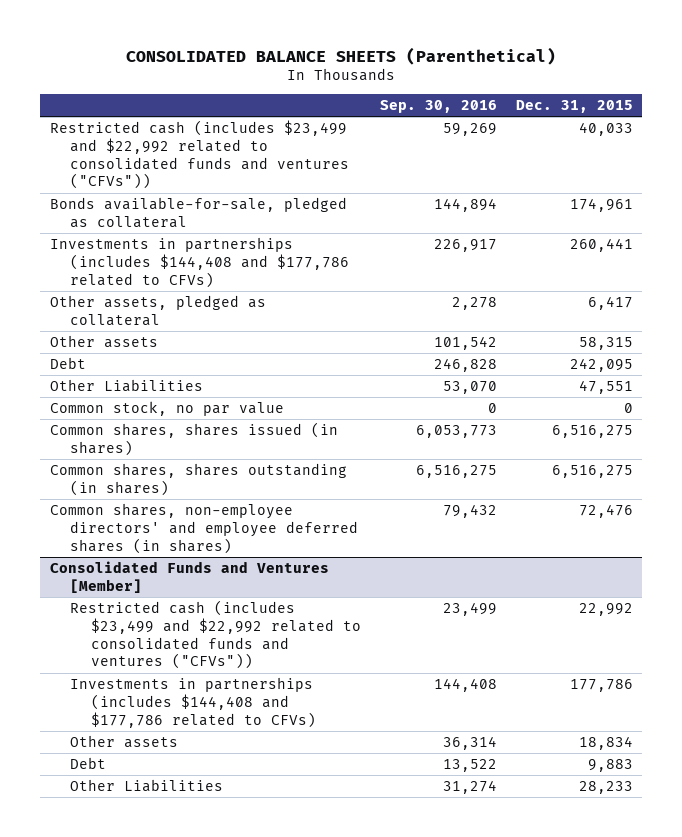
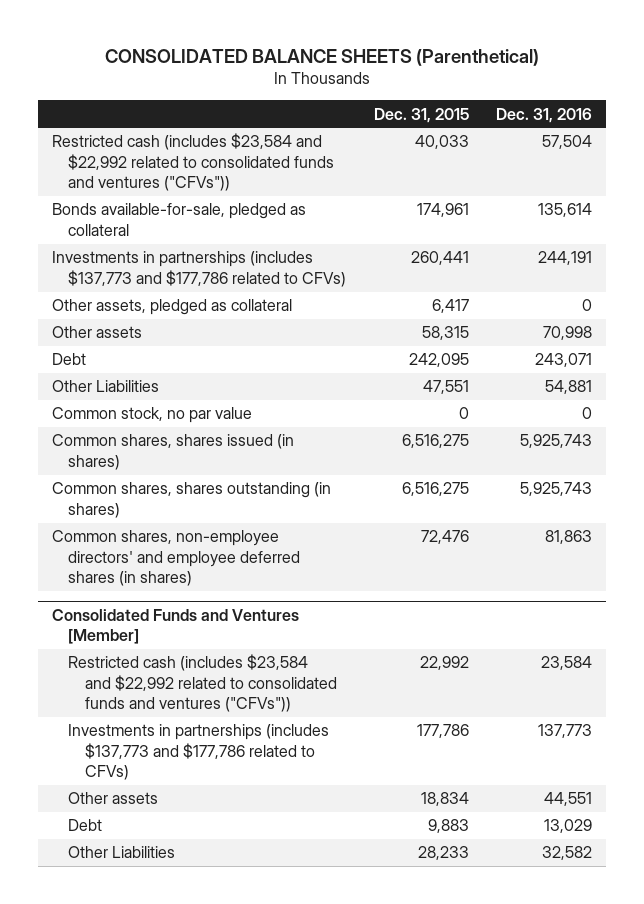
- | Sep. 30, 2016 | Dec. 31, 2015
+ | Dec. 31, 2015 | Dec. 31, 2016
- Restricted cash (includes $23,499 and $22,992 related to consolidated funds and ventures ("CFVs")) | 59,269 | 40,033
+ Restricted cash (includes $23,584 and $22,992 related to consolidated funds and ventures ("CFVs")) | 40,033 | 57,504
- Investments in partnerships (includes $144,408 and $177,786 related to CFVs) | 226,917 | 260,441
+ Investments in partnerships (includes $137,773 and $177,786 related to CFVs) | 260,441 | 244,191
@ Consolidated Funds and Ventures [Member]
- Restricted cash (includes $23,499 and $22,992 related to consolidated funds and ventures ("CFVs")) | 23,499 | 22,992
- Investments in partnerships (includes $144,408 and $177,786 related to CFVs) | 144,408 | 177,786
+ Restricted cash (includes $23,584 and $22,992 related to consolidated funds and ventures ("CFVs")) | 22,992 | 23,584
+ Investments in partnerships (includes $137,773 and $177,786 related to CFVs) | 177,786 | 137,773

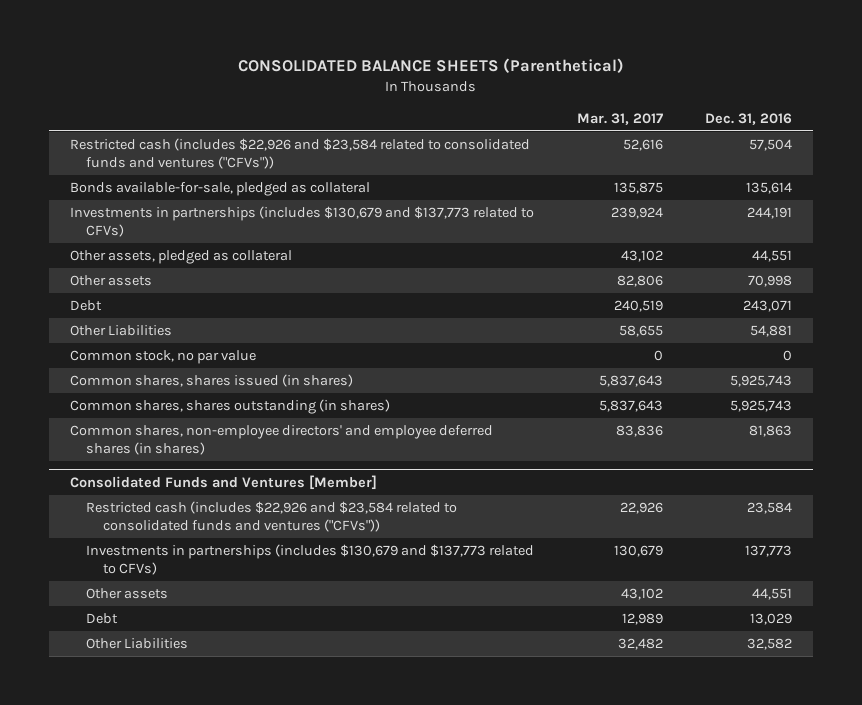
- | Dec. 31, 2015 | Dec. 31, 2016
+ | Mar. 31, 2017 | Dec. 31, 2016
- Restricted cash (includes $23,584 and $22,992 related to consolidated funds and ventures ("CFVs")) | 40,033 | 57,504
+ Restricted cash (includes $22,926 and $23,584 related to consolidated funds and ventures ("CFVs")) | 52,616 | 57,504
- Investments in partnerships (includes $137,773 and $177,786 related to CFVs) | 260,441 | 244,191
- Other assets, pledged as collateral | 6,417 | 0
+ Investments in partnerships (includes $130,679 and $137,773 related to CFVs) | 239,924 | 244,191
+ Other assets, pledged as collateral | 43,102 | 44,551
@ Consolidated Funds and Ventures [Member]
- Restricted cash (includes $23,584 and $22,992 related to consolidated funds and ventures ("CFVs")) | 22,992 | 23,584
- Investments in partnerships (includes $137,773 and $177,786 related to CFVs) | 177,786 | 137,773
+ Restricted cash (includes $22,926 and $23,584 related to consolidated funds and ventures ("CFVs")) | 22,926 | 23,584
+ Investments in partnerships (includes $130,679 and $137,773 related to CFVs) | 130,679 | 137,773

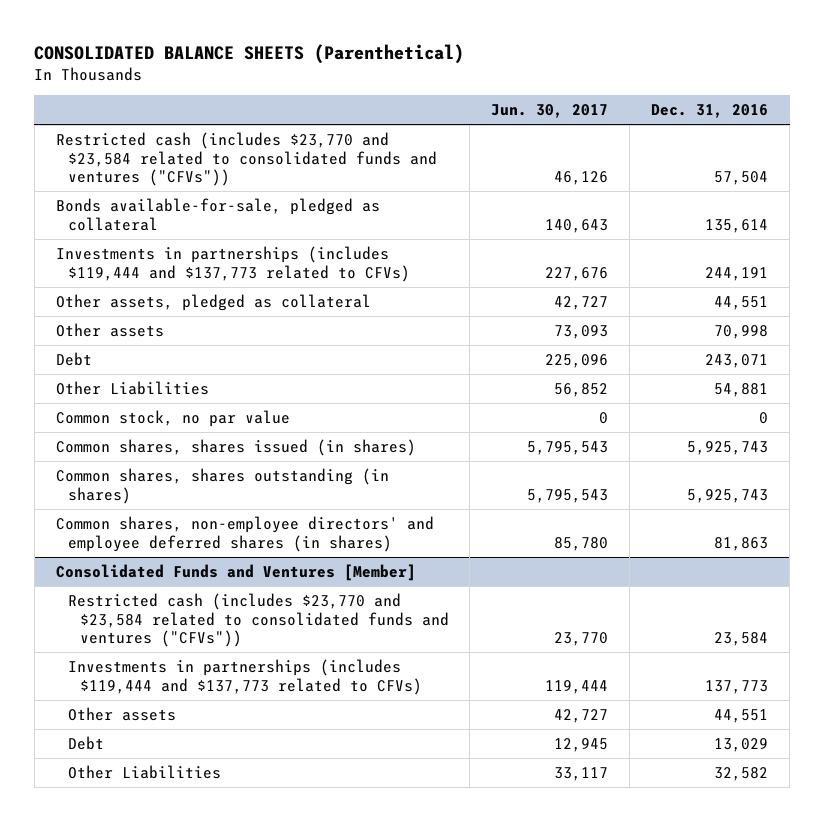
- | Mar. 31, 2017 | Dec. 31, 2016
+ | Jun. 30, 2017 | Dec. 31, 2016
- Restricted cash (includes $22,926 and $23,584 related to consolidated funds and ventures ("CFVs")) | 52,616 | 57,504
+ Restricted cash (includes $23,770 and $23,584 related to consolidated funds and ventures ("CFVs")) | 46,126 | 57,504
- Investments in partnerships (includes $130,679 and $137,773 related to CFVs) | 239,924 | 244,191
+ Investments in partnerships (includes $119,444 and $137,773 related to CFVs) | 227,676 | 244,191
@ Consolidated Funds and Ventures [Member]
- Restricted cash (includes $22,926 and $23,584 related to consolidated funds and ventures ("CFVs")) | 22,926 | 23,584
- Investments in partnerships (includes $130,679 and $137,773 related to CFVs) | 130,679 | 137,773
+ Restricted cash (includes $23,770 and $23,584 related to consolidated funds and ventures ("CFVs")) | 23,770 | 23,584
+ Investments in partnerships (includes $119,444 and $137,773 related to CFVs) | 119,444 | 137,773

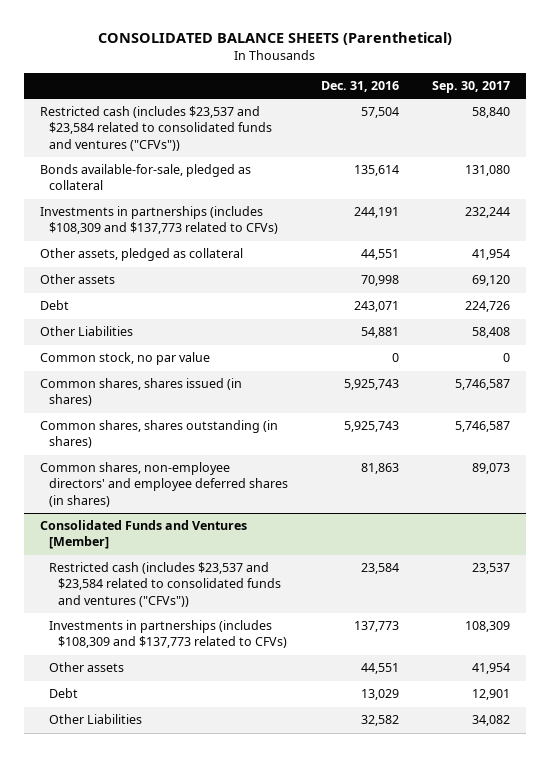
- | Jun. 30, 2017 | Dec. 31, 2016
+ | Dec. 31, 2016 | Sep. 30, 2017
- Restricted cash (includes $23,770 and $23,584 related to consolidated funds and ventures ("CFVs")) | 46,126 | 57,504
+ Restricted cash (includes $23,537 and $23,584 related to consolidated funds and ventures ("CFVs")) | 57,504 | 58,840
- Investments in partnerships (includes $119,444 and $137,773 related to CFVs) | 227,676 | 244,191
+ Investments in partnerships (includes $108,309 and $137,773 related to CFVs) | 244,191 | 232,244
@ Consolidated Funds and Ventures [Member]
- Restricted cash (includes $23,770 and $23,584 related to consolidated funds and ventures ("CFVs")) | 23,770 | 23,584
- Investments in partnerships (includes $119,444 and $137,773 related to CFVs) | 119,444 | 137,773
+ Restricted cash (includes $23,537 and $23,584 related to consolidated funds and ventures ("CFVs")) | 23,584 | 23,537
+ Investments in partnerships (includes $108,309 and $137,773 related to CFVs) | 137,773 | 108,309

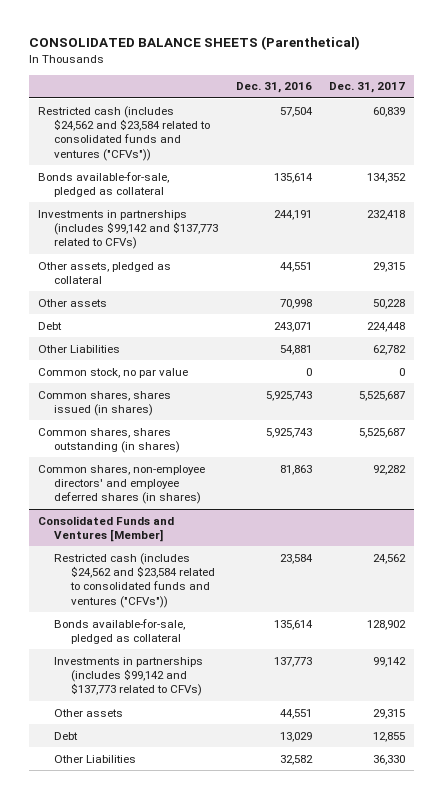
- | Dec. 31, 2016 | Sep. 30, 2017
+ | Dec. 31, 2016 | Dec. 31, 2017
- Restricted cash (includes $23,537 and $23,584 related to consolidated funds and ventures ("CFVs")) | 57,504 | 58,840
+ Restricted cash (includes $24,562 and $23,584 related to consolidated funds and ventures ("CFVs")) | 57,504 | 60,839
- Investments in partnerships (includes $108,309 and $137,773 related to CFVs) | 244,191 | 232,244
+ Investments in partnerships (includes $99,142 and $137,773 related to CFVs) | 244,191 | 232,418
@ Consolidated Funds and Ventures [Member]
- Restricted cash (includes $23,537 and $23,584 related to consolidated funds and ventures ("CFVs")) | 23,584 | 23,537
- Investments in partnerships (includes $108,309 and $137,773 related to CFVs) | 137,773 | 108,309
+ Restricted cash (includes $24,562 and $23,584 related to consolidated funds and ventures ("CFVs")) | 23,584 | 24,562
+ Bonds available-for-sale, pledged as collateral | 135,614 | 128,902
+ Investments in partnerships (includes $99,142 and $137,773 related to CFVs) | 137,773 | 99,142

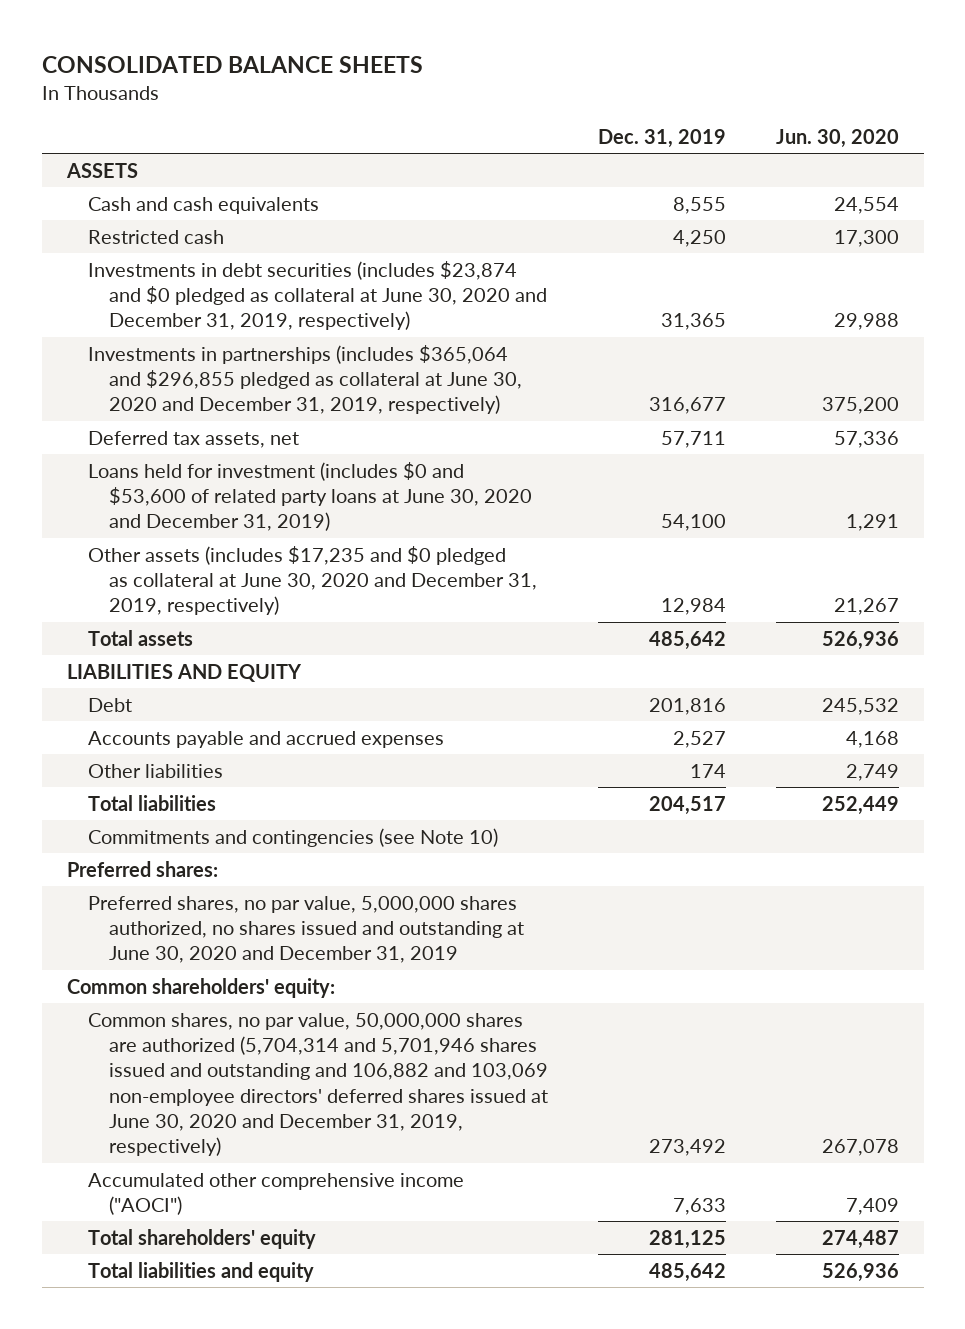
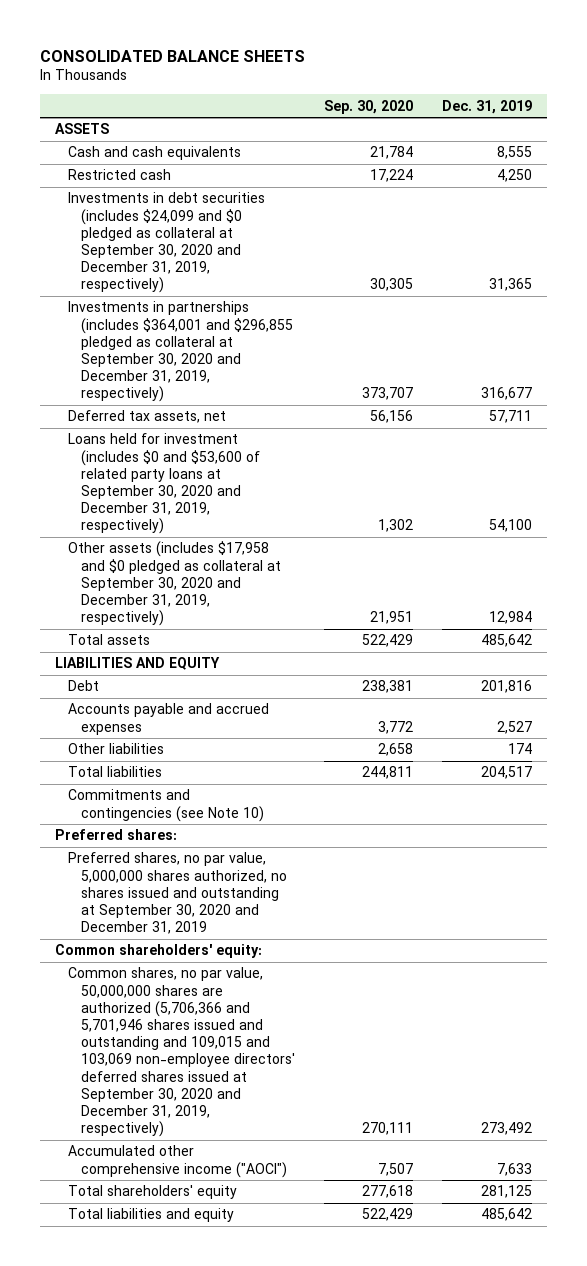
- | Dec. 31, 2019 | Jun. 30, 2020
+ | Sep. 30, 2020 | Dec. 31, 2019
- Investments in debt securities (includes $23,874 and $0 pledged as collateral at June 30, 2020 and December 31, 2019, respectively) | 31,365 | 29,988
- Investments in partnerships (includes $365,064 and $296,855 pledged as collateral at June 30, 2020 and December 31, 2019, respectively) | 316,677 | 375,200
+ Investments in debt securities (includes $24,099 and $0 pledged as collateral at September 30, 2020 and December 31, 2019, respectively) | 30,305 | 31,365
+ Investments in partnerships (includes $364,001 and $296,855 pledged as collateral at September 30, 2020 and December 31, 2019, respectively) | 373,707 | 316,677
- Loans held for investment (includes $0 and $53,600 of related party loans at June 30, 2020 and December 31, 2019) | 54,100 | 1,291
- Other assets (includes $17,235 and $0 pledged as collateral at June 30, 2020 and December 31, 2019, respectively) | 12,984 | 21,267
+ Loans held for investment (includes $0 and $53,600 of related party loans at September 30, 2020 and December 31, 2019, respectively) | 1,302 | 54,100
+ Other assets (includes $17,958 and $0 pledged as collateral at September 30, 2020 and December 31, 2019, respectively) | 21,951 | 12,984
- Preferred shares, no par value, 5,000,000 shares authorized, no shares issued and outstanding at June 30, 2020 and December 31, 2019
+ Preferred shares, no par value, 5,000,000 shares authorized, no shares issued and outstanding at September 30, 2020 and December 31, 2019
- Common shares, no par value, 50,000,000 shares are authorized (5,704,314 and 5,701,946 shares issued and outstanding and 106,882 and 103,069 non-employee directors' deferred shares issued at June 30, 2020 and December 31, 2019, respectively) | 273,492 | 267,078
+ Common shares, no par value, 50,000,000 shares are authorized (5,706,366 and 5,701,946 shares issued and outstanding and 109,015 and 103,069 non-employee directors' deferred shares issued at September 30, 2020 and December 31, 2019, respectively) | 270,111 | 273,492

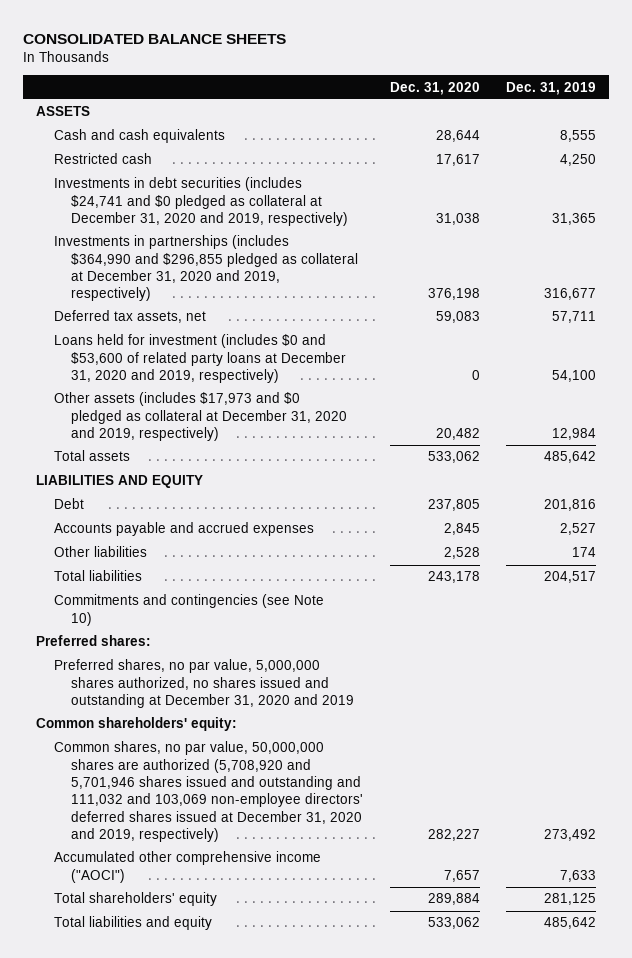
- | Sep. 30, 2020 | Dec. 31, 2019
+ | Dec. 31, 2020 | Dec. 31, 2019
- Investments in debt securities (includes $24,099 and $0 pledged as collateral at September 30, 2020 and December 31, 2019, respectively) | 30,305 | 31,365
- Investments in partnerships (includes $364,001 and $296,855 pledged as collateral at September 30, 2020 and December 31, 2019, respectively) | 373,707 | 316,677
+ Investments in debt securities (includes $24,741 and $0 pledged as collateral at December 31, 2020 and 2019, respectively) | 31,038 | 31,365
+ Investments in partnerships (includes $364,990 and $296,855 pledged as collateral at December 31, 2020 and 2019, respectively) | 376,198 | 316,677
- Loans held for investment (includes $0 and $53,600 of related party loans at September 30, 2020 and December 31, 2019, respectively) | 1,302 | 54,100
- Other assets (includes $17,958 and $0 pledged as collateral at September 30, 2020 and December 31, 2019, respectively) | 21,951 | 12,984
+ Loans held for investment (includes $0 and $53,600 of related party loans at December 31, 2020 and 2019, respectively) | 0 | 54,100
+ Other assets (includes $17,973 and $0 pledged as collateral at December 31, 2020 and 2019, respectively) | 20,482 | 12,984
- Preferred shares, no par value, 5,000,000 shares authorized, no shares issued and outstanding at September 30, 2020 and December 31, 2019
+ Preferred shares, no par value, 5,000,000 shares authorized, no shares issued and outstanding at December 31, 2020 and 2019
- Common shares, no par value, 50,000,000 shares are authorized (5,706,366 and 5,701,946 shares issued and outstanding and 109,015 and 103,069 non-employee directors' deferred shares issued at September 30, 2020 and December 31, 2019, respectively) | 270,111 | 273,492
+ Common shares, no par value, 50,000,000 shares are authorized (5,708,920 and 5,701,946 shares issued and outstanding and 111,032 and 103,069 non-employee directors' deferred shares issued at December 31, 2020 and 2019, respectively) | 282,227 | 273,492

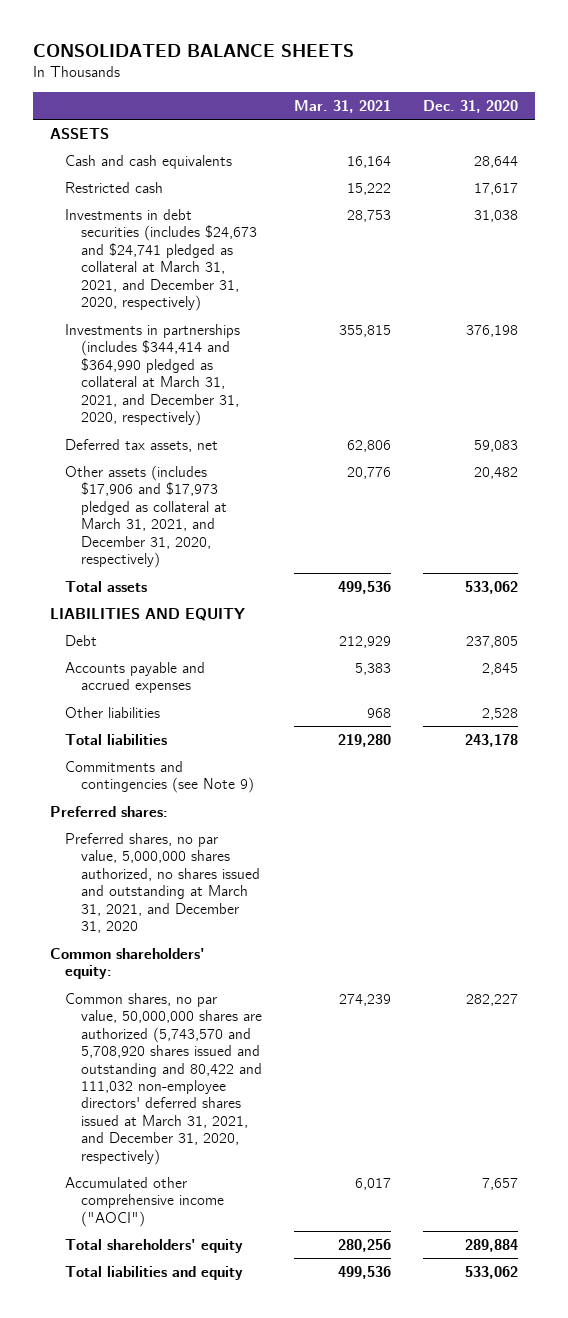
- | Dec. 31, 2020 | Dec. 31, 2019
+ | Mar. 31, 2021 | Dec. 31, 2020
- Investments in debt securities (includes $24,741 and $0 pledged as collateral at December 31, 2020 and 2019, respectively) | 31,038 | 31,365
- Investments in partnerships (includes $364,990 and $296,855 pledged as collateral at December 31, 2020 and 2019, respectively) | 376,198 | 316,677
+ Investments in debt securities (includes $24,673 and $24,741 pledged as collateral at March 31, 2021, and December 31, 2020, respectively) | 28,753 | 31,038
+ Investments in partnerships (includes $344,414 and $364,990 pledged as collateral at March 31, 2021, and December 31, 2020, respectively) | 355,815 | 376,198
- Loans held for investment (includes $0 and $53,600 of related party loans at December 31, 2020 and 2019, respectively) | 0 | 54,100
- Other assets (includes $17,973 and $0 pledged as collateral at December 31, 2020 and 2019, respectively) | 20,482 | 12,984
+ Other assets (includes $17,906 and $17,973 pledged as collateral at March 31, 2021, and December 31, 2020, respectively) | 20,776 | 20,482
- Commitments and contingencies (see Note 10)
+ Commitments and contingencies (see Note 9)
- Preferred shares, no par value, 5,000,000 shares authorized, no shares issued and outstanding at December 31, 2020 and 2019
+ Preferred shares, no par value, 5,000,000 shares authorized, no shares issued and outstanding at March 31, 2021, and December 31, 2020
- Common shares, no par value, 50,000,000 shares are authorized (5,708,920 and 5,701,946 shares issued and outstanding and 111,032 and 103,069 non-employee directors' deferred shares issued at December 31, 2020 and 2019, respectively) | 282,227 | 273,492
+ Common shares, no par value, 50,000,000 shares are authorized (5,743,570 and 5,708,920 shares issued and outstanding and 80,422 and 111,032 non-employee directors' deferred shares issued at March 31, 2021, and December 31, 2020, respectively) | 274,239 | 282,227

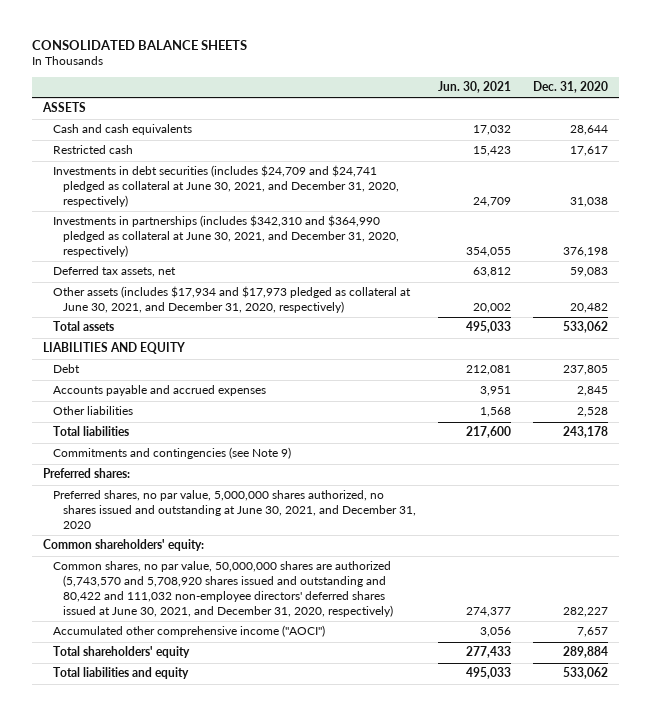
- | Mar. 31, 2021 | Dec. 31, 2020
+ | Jun. 30, 2021 | Dec. 31, 2020
- Investments in debt securities (includes $24,673 and $24,741 pledged as collateral at March 31, 2021, and December 31, 2020, respectively) | 28,753 | 31,038
- Investments in partnerships (includes $344,414 and $364,990 pledged as collateral at March 31, 2021, and December 31, 2020, respectively) | 355,815 | 376,198
+ Investments in debt securities (includes $24,709 and $24,741 pledged as collateral at June 30, 2021, and December 31, 2020, respectively) | 24,709 | 31,038
+ Investments in partnerships (includes $342,310 and $364,990 pledged as collateral at June 30, 2021, and December 31, 2020, respectively) | 354,055 | 376,198
- Other assets (includes $17,906 and $17,973 pledged as collateral at March 31, 2021, and December 31, 2020, respectively) | 20,776 | 20,482
+ Other assets (includes $17,934 and $17,973 pledged as collateral at June 30, 2021, and December 31, 2020, respectively) | 20,002 | 20,482
- Preferred shares, no par value, 5,000,000 shares authorized, no shares issued and outstanding at March 31, 2021, and December 31, 2020
+ Preferred shares, no par value, 5,000,000 shares authorized, no shares issued and outstanding at June 30, 2021, and December 31, 2020
- Common shares, no par value, 50,000,000 shares are authorized (5,743,570 and 5,708,920 shares issued and outstanding and 80,422 and 111,032 non-employee directors' deferred shares issued at March 31, 2021, and December 31, 2020, respectively) | 274,239 | 282,227
+ Common shares, no par value, 50,000,000 shares are authorized (5,743,570 and 5,708,920 shares issued and outstanding and 80,422 and 111,032 non-employee directors' deferred shares issued at June 30, 2021, and December 31, 2020, respectively) | 274,377 | 282,227

